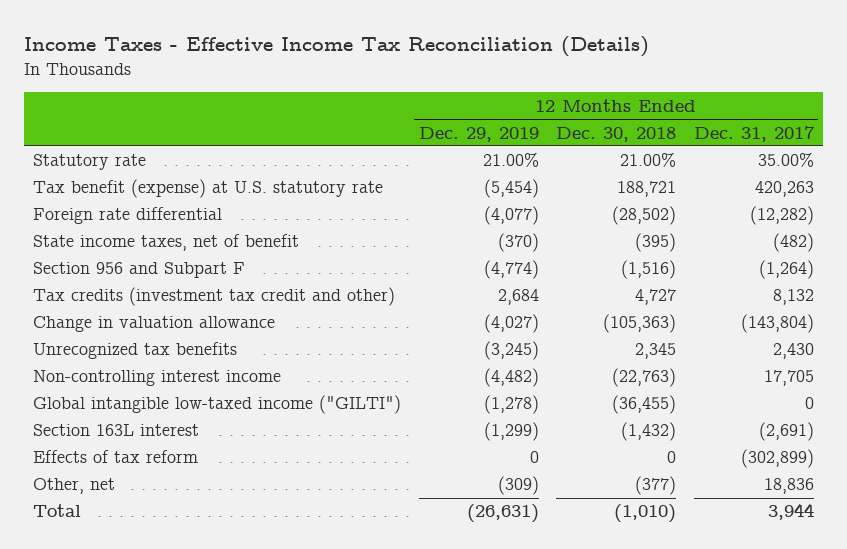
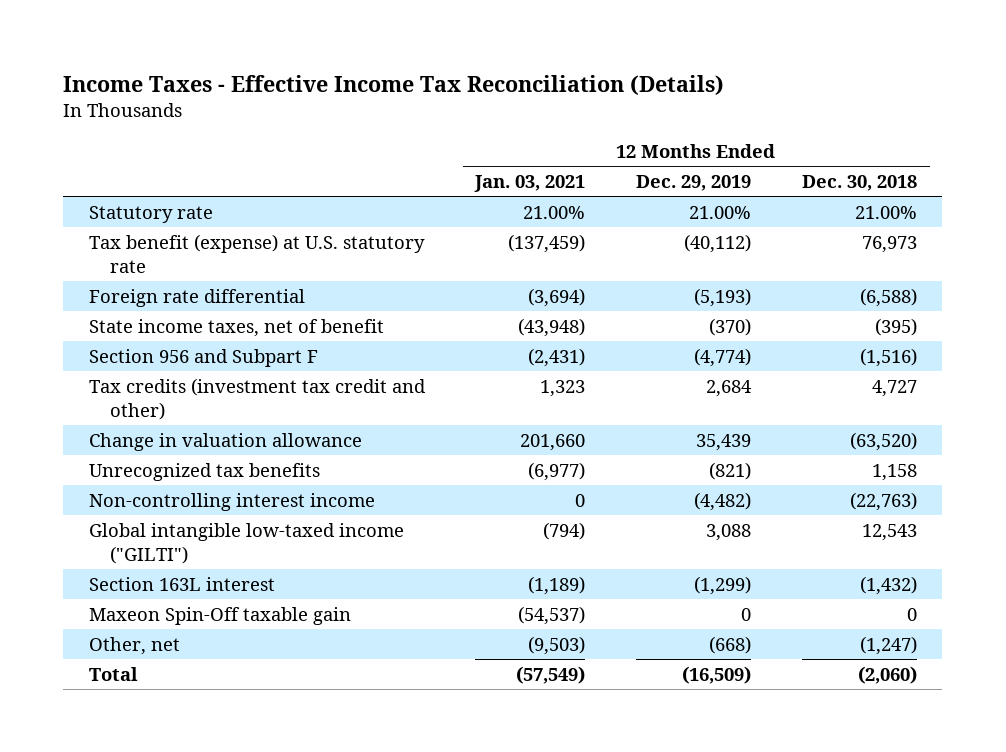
- | 12 Months Ended Dec. 29, 2019 | 12 Months Ended Dec. 30, 2018 | 12 Months Ended Dec. 31, 2017
+ | 12 Months Ended Jan. 03, 2021 | 12 Months Ended Dec. 29, 2019 | 12 Months Ended Dec. 30, 2018
- Tax benefit (expense) at U.S. statutory rate | (5,454) | 188,721 | 420,263
- Foreign rate differential | (4,077) | (28,502) | (12,282)
+ Tax benefit (expense) at U.S. statutory rate | (137,459) | (40,112) | 76,973
+ Foreign rate differential | (3,694) | (5,193) | (6,588)
- Change in valuation allowance | (4,027) | (105,363) | (143,804)
- Unrecognized tax benefits | (3,245) | 2,345 | 2,430
+ Change in valuation allowance | 201,660 | 35,439 | (63,520)
+ Unrecognized tax benefits | (6,977) | (821) | 1,158
- Global intangible low-taxed income ("GILTI") | (1,278) | (36,455) | 0
+ Global intangible low-taxed income ("GILTI") | (794) | 3,088 | 12,543
- Effects of tax reform | 0 | 0 | (302,899)
- Other, net | (309) | (377) | 18,836
- Total | (26,631) | (1,010) | 3,944
+ Maxeon Spin-Off taxable gain | (54,537) | 0 | 0
+ Other, net | (9,503) | (668) | (1,247)
+ Total | (57,549) | (16,509) | (2,060)

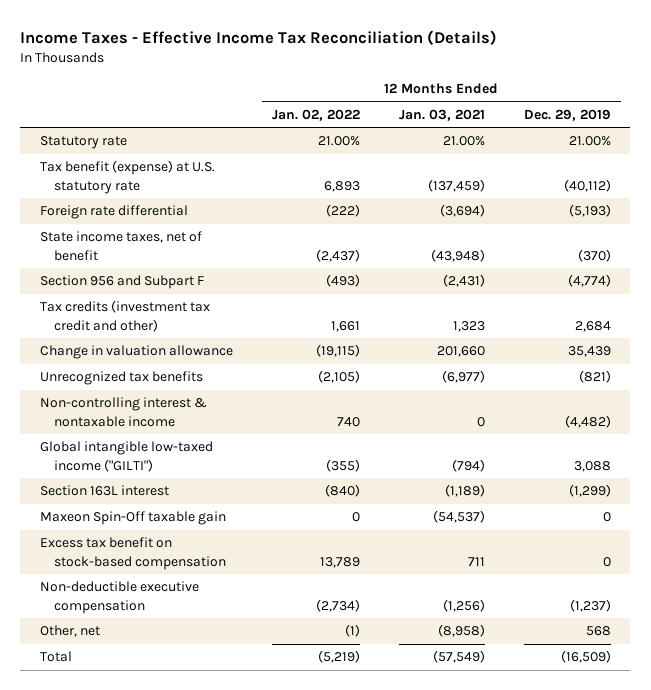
- | 12 Months Ended Jan. 03, 2021 | 12 Months Ended Dec. 29, 2019 | 12 Months Ended Dec. 30, 2018
+ | 12 Months Ended Jan. 02, 2022 | 12 Months Ended Jan. 03, 2021 | 12 Months Ended Dec. 29, 2019
- Non-controlling interest income | 0 | (4,482) | (22,763)
+ Non-controlling interest & nontaxable income | 740 | 0 | (4,482)
- Other, net | (9,503) | (668) | (1,247)
+ Excess tax benefit on stock-based compensation | 13,789 | 711 | 0
+ Non-deductible executive compensation | (2,734) | (1,256) | (1,237)
+ Other, net | (1) | (8,958) | 568

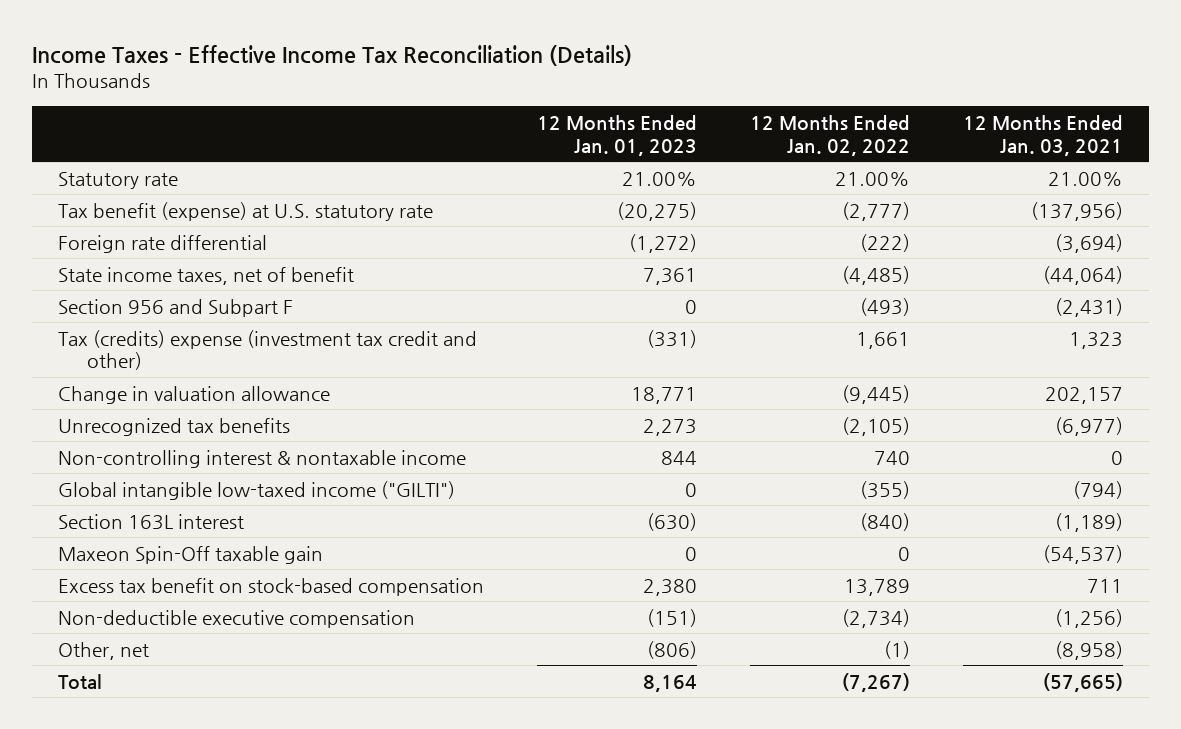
- | 12 Months Ended Jan. 02, 2022 | 12 Months Ended Jan. 03, 2021 | 12 Months Ended Dec. 29, 2019
+ | 12 Months Ended Jan. 01, 2023 | 12 Months Ended Jan. 02, 2022 | 12 Months Ended Jan. 03, 2021
- Tax benefit (expense) at U.S. statutory rate | 6,893 | (137,459) | (40,112)
+ Tax benefit (expense) at U.S. statutory rate | (20,275) | (2,777) | (137,956)
- State income taxes, net of benefit | (2,437) | (43,948) | (370)
+ State income taxes, net of benefit | 7,361 | (4,485) | (44,064)
- Tax credits (investment tax credit and other) | 1,661 | 1,323 | 2,684
- Change in valuation allowance | (19,115) | 201,660 | 35,439
+ Tax (credits) expense (investment tax credit and other) | (331) | 1,661 | 1,323
+ Change in valuation allowance | 18,771 | (9,445) | 202,157
- Total | (5,219) | (57,549) | (16,509)
+ Total | 8,164 | (7,267) | (57,665)

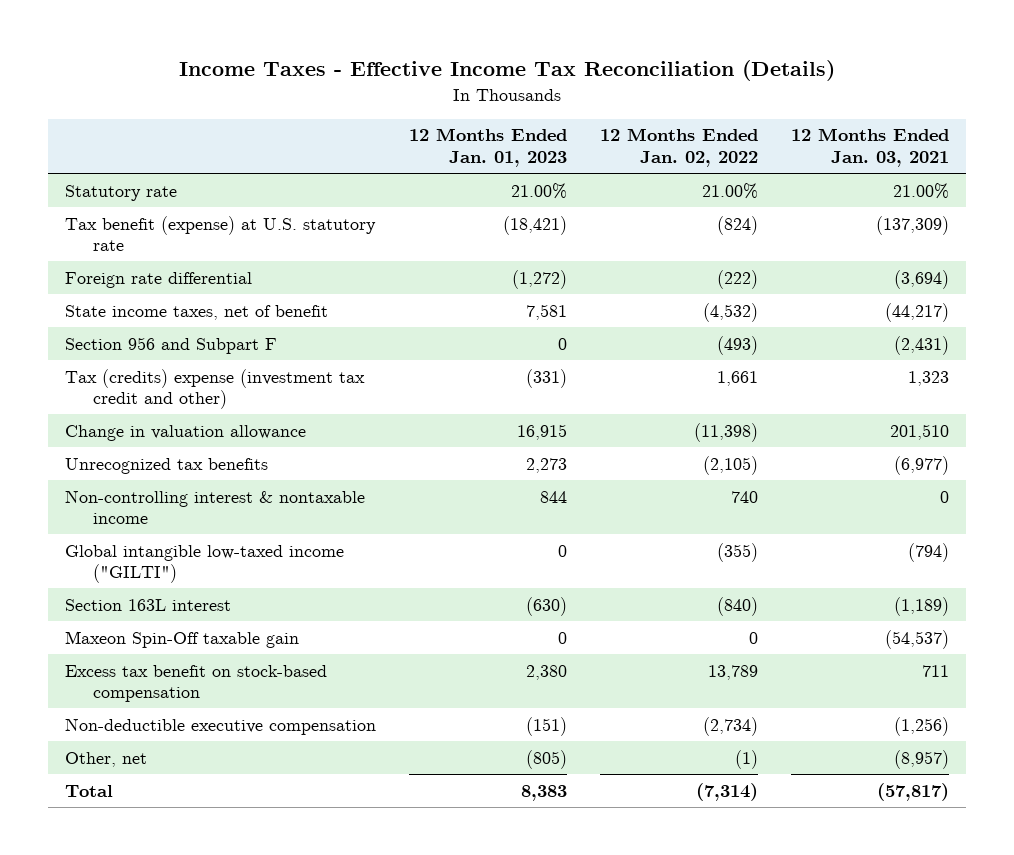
- Tax benefit (expense) at U.S. statutory rate | (20,275) | (2,777) | (137,956)
+ Tax benefit (expense) at U.S. statutory rate | (18,421) | (824) | (137,309)
- State income taxes, net of benefit | 7,361 | (4,485) | (44,064)
+ State income taxes, net of benefit | 7,581 | (4,532) | (44,217)
- Change in valuation allowance | 18,771 | (9,445) | 202,157
+ Change in valuation allowance | 16,915 | (11,398) | 201,510
- Other, net | (806) | (1) | (8,958)
- Total | 8,164 | (7,267) | (57,665)
+ Other, net | (805) | (1) | (8,957)
+ Total | 8,383 | (7,314) | (57,817)

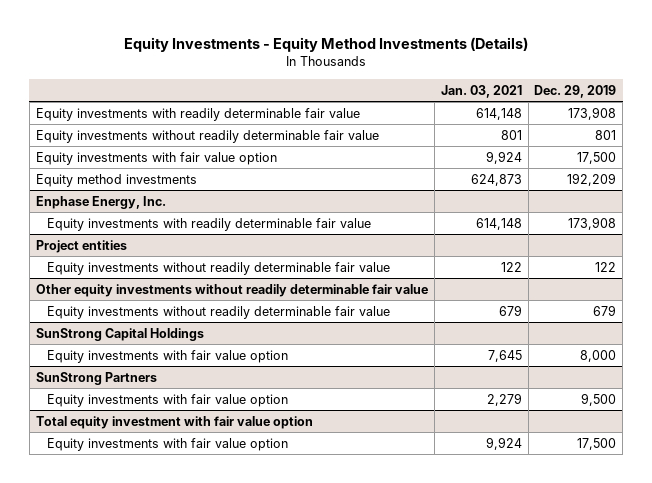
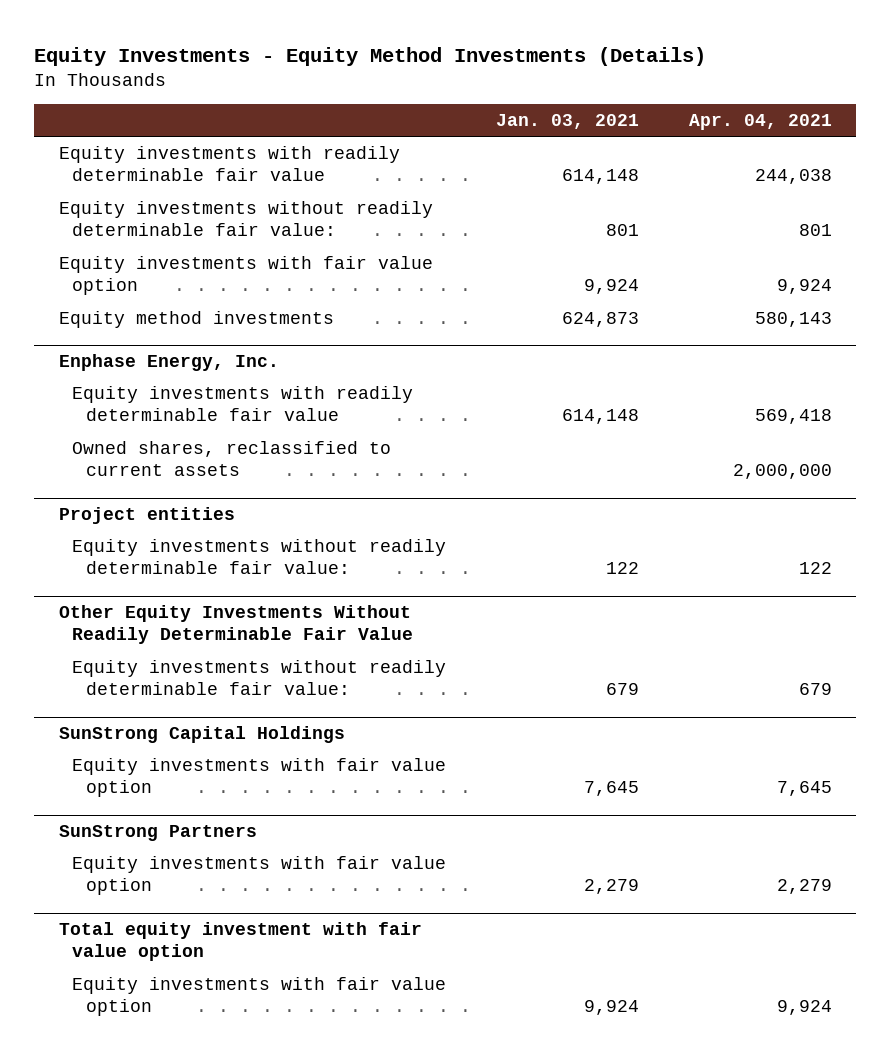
- | Jan. 03, 2021 | Dec. 29, 2019
+ | Jan. 03, 2021 | Apr. 04, 2021
- Equity investments without readily determinable fair value | 801 | 801
+ Equity investments without readily determinable fair value: | 801 | 801
@ Enphase Energy, Inc.
+ Owned shares, reclassified to current assets | | 2,000,000
@ Project entities
- Equity investments without readily determinable fair value | 122 | 122
- Other equity investments without readily determinable fair value
- Equity investments without readily determinable fair value | 679 | 679
@ Project entities
+ Equity investments without readily determinable fair value: | 122 | 122
+ Other Equity Investments Without Readily Determinable Fair Value
+ Equity investments without readily determinable fair value: | 679 | 679

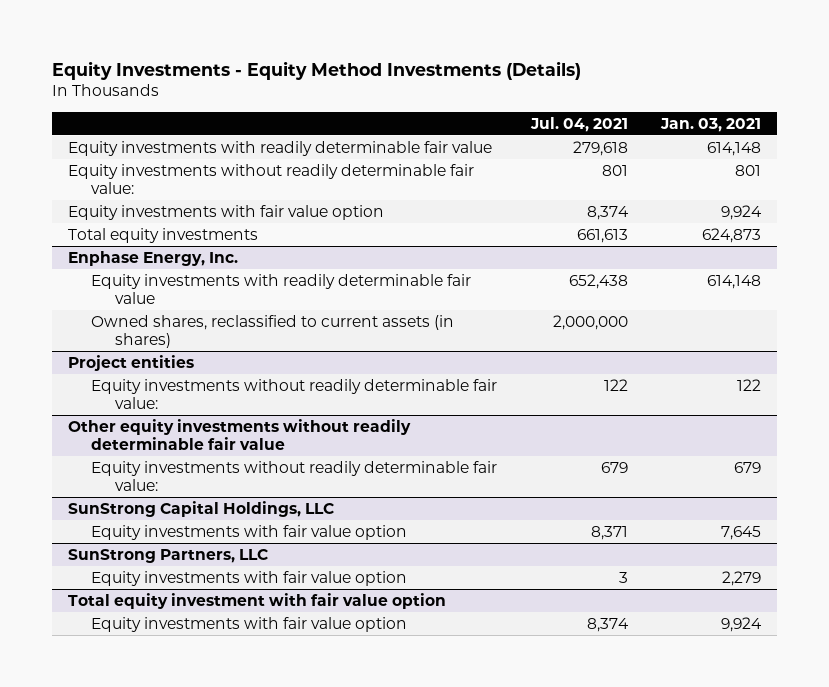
- | Jan. 03, 2021 | Apr. 04, 2021
+ | Jul. 04, 2021 | Jan. 03, 2021
- Equity method investments | 624,873 | 580,143
+ Total equity investments | 661,613 | 624,873
@ Enphase Energy, Inc.
- Owned shares, reclassified to current assets | | 2,000,000
+ Owned shares, reclassified to current assets (in shares) | 2,000,000 |
- Other Equity Investments Without Readily Determinable Fair Value
+ Other equity investments without readily determinable fair value
- SunStrong Capital Holdings
+ SunStrong Capital Holdings, LLC
- SunStrong Partners
+ SunStrong Partners, LLC

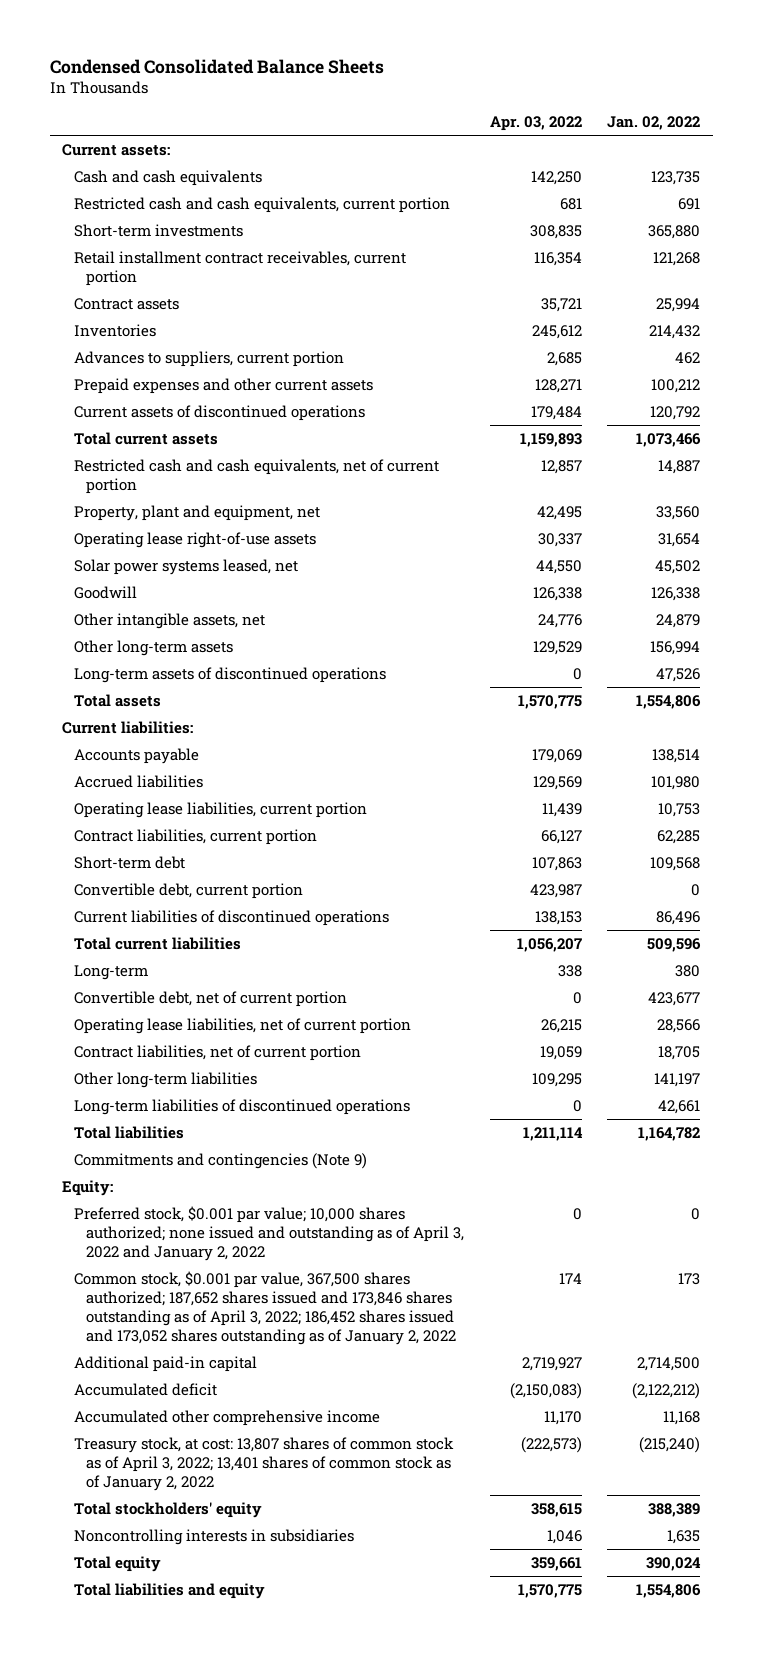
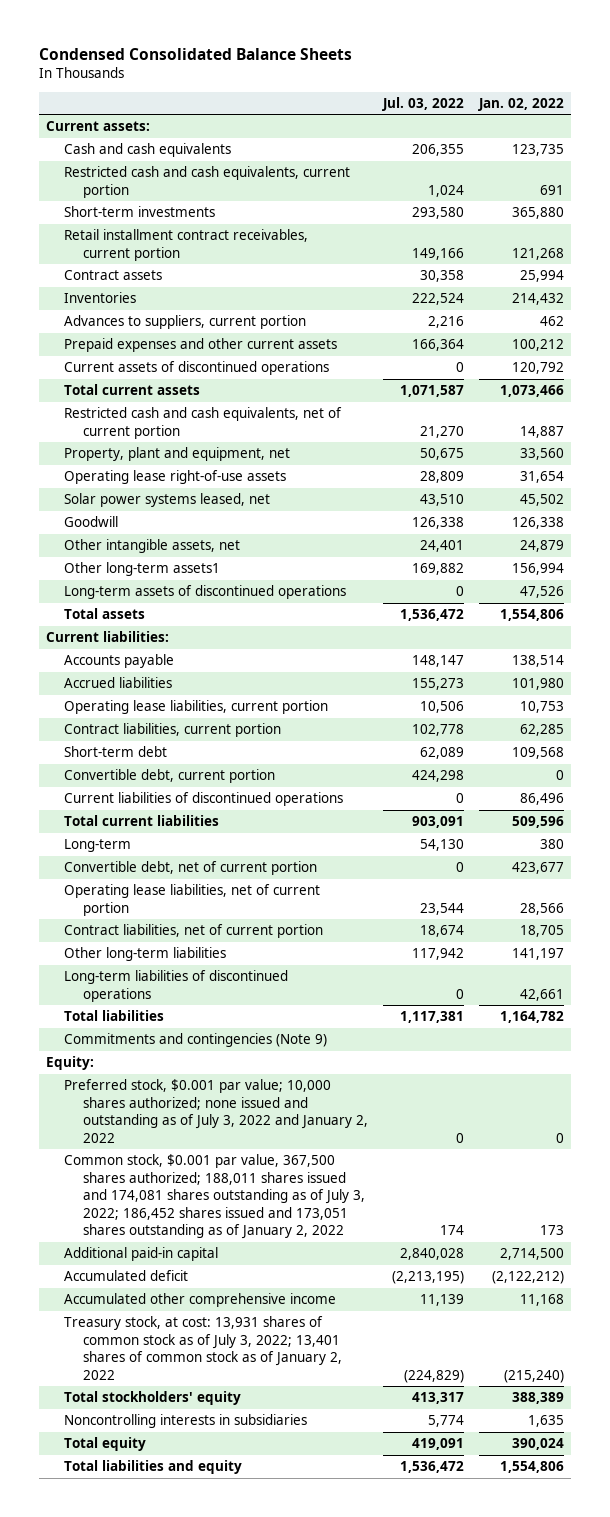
- | Apr. 03, 2022 | Jan. 02, 2022
+ | Jul. 03, 2022 | Jan. 02, 2022
- Other long-term assets | 129,529 | 156,994
+ Other long-term assets1 | 169,882 | 156,994
- Preferred stock, $0.001 par value; 10,000 shares authorized; none issued and outstanding as of April 3, 2022 and January 2, 2022 | 0 | 0
- Common stock, $0.001 par value, 367,500 shares authorized; 187,652 shares issued and 173,846 shares outstanding as of April 3, 2022; 186,452 shares issued and 173,052 shares outstanding as of January 2, 2022 | 174 | 173
+ Preferred stock, $0.001 par value; 10,000 shares authorized; none issued and outstanding as of July 3, 2022 and January 2, 2022 | 0 | 0
+ Common stock, $0.001 par value, 367,500 shares authorized; 188,011 shares issued and 174,081 shares outstanding as of July 3, 2022; 186,452 shares issued and 173,051 shares outstanding as of January 2, 2022 | 174 | 173
- Treasury stock, at cost: 13,807 shares of common stock as of April 3, 2022; 13,401 shares of common stock as of January 2, 2022 | (222,573) | (215,240)
+ Treasury stock, at cost: 13,931 shares of common stock as of July 3, 2022; 13,401 shares of common stock as of January 2, 2022 | (224,829) | (215,240)

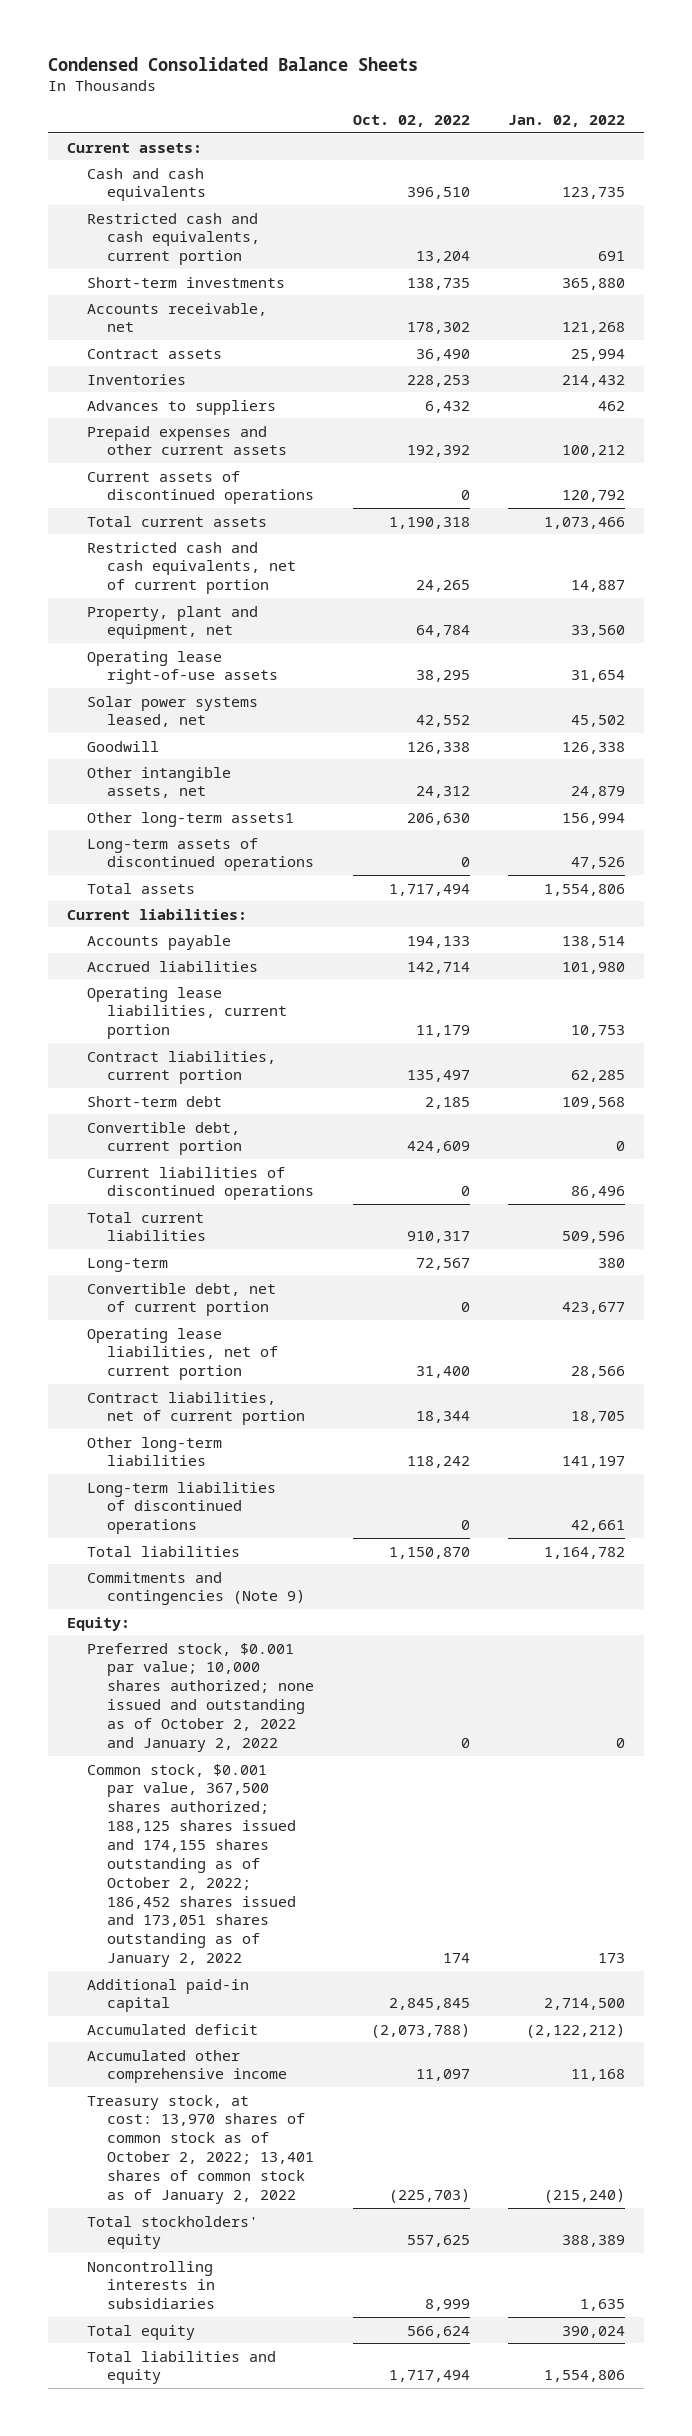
- | Jul. 03, 2022 | Jan. 02, 2022
+ | Oct. 02, 2022 | Jan. 02, 2022
- Retail installment contract receivables, current portion | 149,166 | 121,268
+ Accounts receivable, net | 178,302 | 121,268
- Advances to suppliers, current portion | 2,216 | 462
+ Advances to suppliers | 6,432 | 462
- Preferred stock, $0.001 par value; 10,000 shares authorized; none issued and outstanding as of July 3, 2022 and January 2, 2022 | 0 | 0
- Common stock, $0.001 par value, 367,500 shares authorized; 188,011 shares issued and 174,081 shares outstanding as of July 3, 2022; 186,452 shares issued and 173,051 shares outstanding as of January 2, 2022 | 174 | 173
+ Preferred stock, $0.001 par value; 10,000 shares authorized; none issued and outstanding as of October 2, 2022 and January 2, 2022 | 0 | 0
+ Common stock, $0.001 par value, 367,500 shares authorized; 188,125 shares issued and 174,155 shares outstanding as of October 2, 2022; 186,452 shares issued and 173,051 shares outstanding as of January 2, 2022 | 174 | 173
- Treasury stock, at cost: 13,931 shares of common stock as of July 3, 2022; 13,401 shares of common stock as of January 2, 2022 | (224,829) | (215,240)
+ Treasury stock, at cost: 13,970 shares of common stock as of October 2, 2022; 13,401 shares of common stock as of January 2, 2022 | (225,703) | (215,240)

